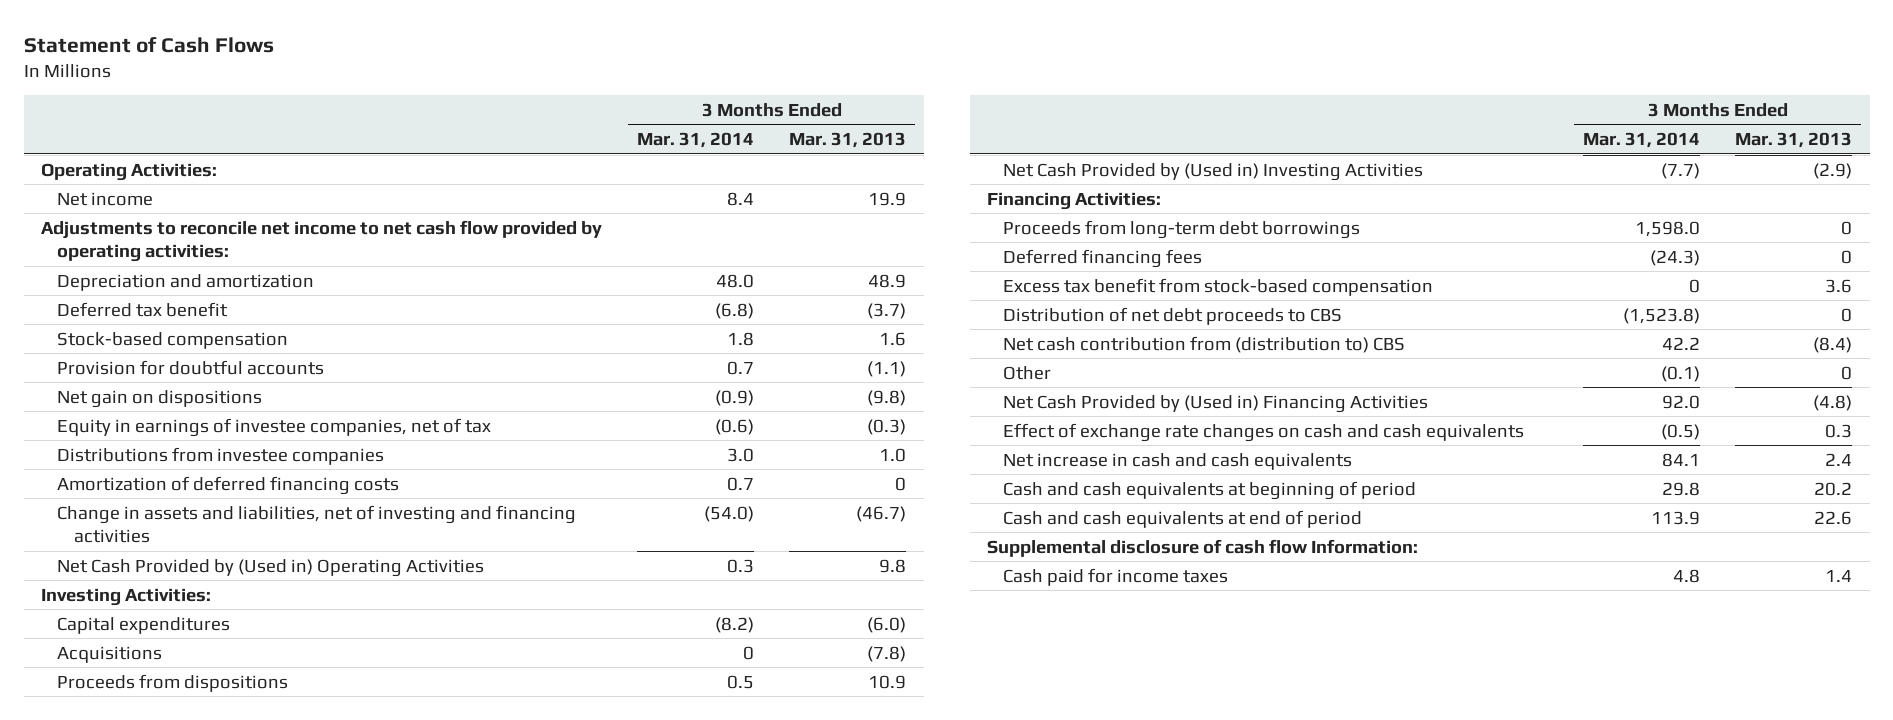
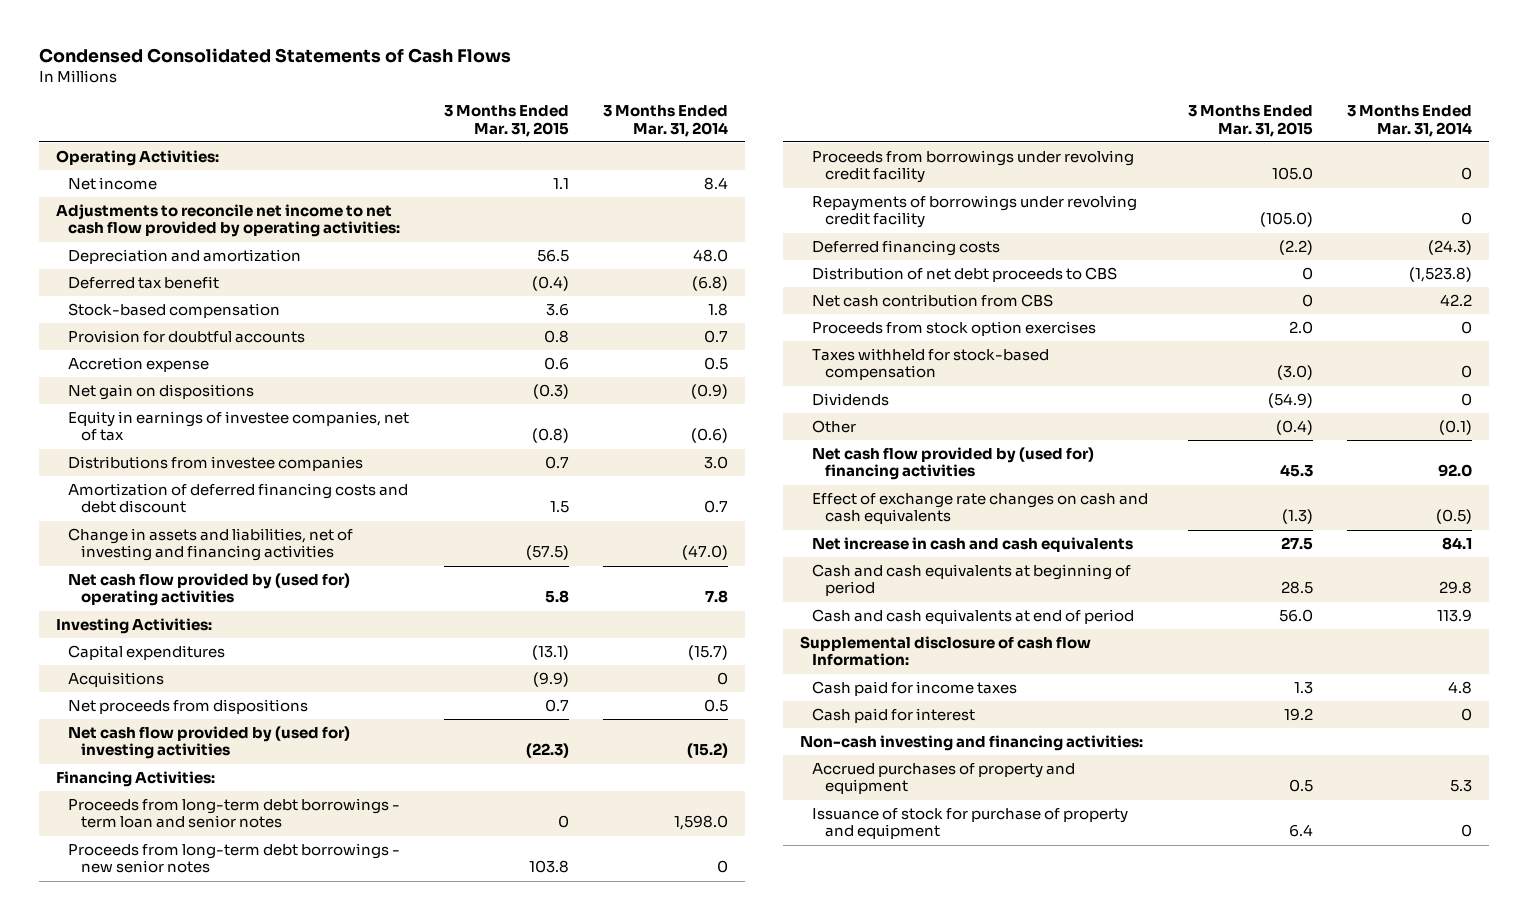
- Statement of Cash Flows
+ Condensed Consolidated Statements of Cash Flows
- | 3 Months Ended Mar. 31, 2014 | 3 Months Ended Mar. 31, 2013
+ | 3 Months Ended Mar. 31, 2015 | 3 Months Ended Mar. 31, 2014
+ Accretion expense | 0.6 | 0.5
- Amortization of deferred financing costs | 0.7 | 0
- Change in assets and liabilities, net of investing and financing activities | (54.0) | (46.7)
- Net Cash Provided by (Used in) Operating Activities | 0.3 | 9.8
+ Amortization of deferred financing costs and debt discount | 1.5 | 0.7
+ Change in assets and liabilities, net of investing and financing activities | (57.5) | (47.0)
+ Net cash flow provided by (used for) operating activities | 5.8 | 7.8
- Capital expenditures | (8.2) | (6.0)
+ Capital expenditures | (13.1) | (15.7)
- Proceeds from dispositions | 0.5 | 10.9
- Net Cash Provided by (Used in) Investing Activities | (7.7) | (2.9)
+ Net proceeds from dispositions | 0.7 | 0.5
+ Net cash flow provided by (used for) investing activities | (22.3) | (15.2)
- Proceeds from long-term debt borrowings | 1,598.0 | 0
- Deferred financing fees | (24.3) | 0
- Excess tax benefit from stock-based compensation | 0 | 3.6
+ Proceeds from long-term debt borrowings - term loan and senior notes | 0 | 1,598.0
+ Proceeds from long-term debt borrowings - new senior notes | 103.8 | 0
+ Proceeds from borrowings under revolving credit facility | 105.0 | 0
+ Repayments of borrowings under revolving credit facility | (105.0) | 0
+ Deferred financing costs | (2.2) | (24.3)
- Net cash contribution from (distribution to) CBS | 42.2 | (8.4)
+ Net cash contribution from CBS | 0 | 42.2
+ Proceeds from stock option exercises | 2.0 | 0
+ Taxes withheld for stock-based compensation | (3.0) | 0
+ Dividends | (54.9) | 0
- Net Cash Provided by (Used in) Financing Activities | 92.0 | (4.8)
+ Net cash flow provided by (used for) financing activities | 45.3 | 92.0
+ Cash paid for interest | 19.2 | 0
+ Non-cash investing and financing activities:
+ Accrued purchases of property and equipment | 0.5 | 5.3
+ Issuance of stock for purchase of property and equipment | 6.4 | 0

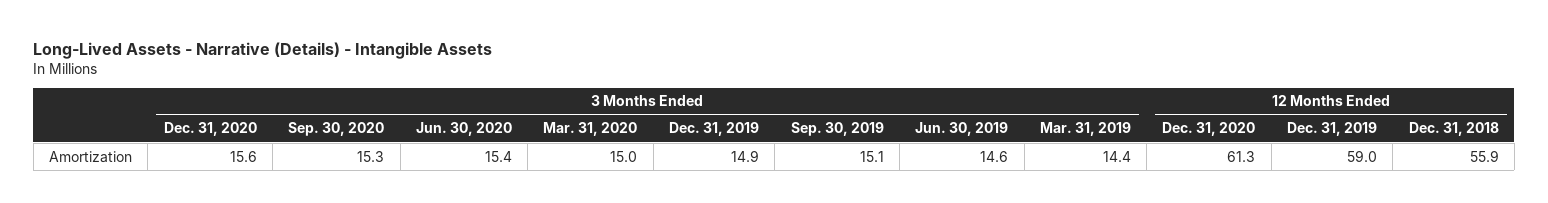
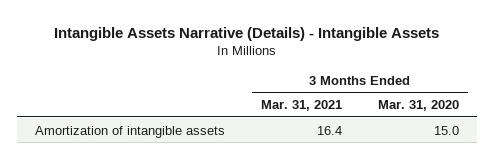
- Long-Lived Assets - Narrative (Details) - Intangible Assets
+ Intangible Assets Narrative (Details) - Intangible Assets
- | 3 Months Ended Dec. 31, 2020 | 3 Months Ended Sep. 30, 2020 | 3 Months Ended Jun. 30, 2020 | 3 Months Ended Mar. 31, 2020 | 3 Months Ended Dec. 31, 2019 | 3 Months Ended Sep. 30, 2019 | 3 Months Ended Jun. 30, 2019 | 3 Months Ended Mar. 31, 2019 | 12 Months Ended Dec. 31, 2020 | 12 Months Ended Dec. 31, 2019 | 12 Months Ended Dec. 31, 2018
+ | 3 Months Ended Mar. 31, 2021 | 3 Months Ended Mar. 31, 2020
- Amortization | 15.6 | 15.3 | 15.4 | 15.0 | 14.9 | 15.1 | 14.6 | 14.4 | 61.3 | 59.0 | 55.9
+ Amortization of intangible assets | 16.4 | 15.0

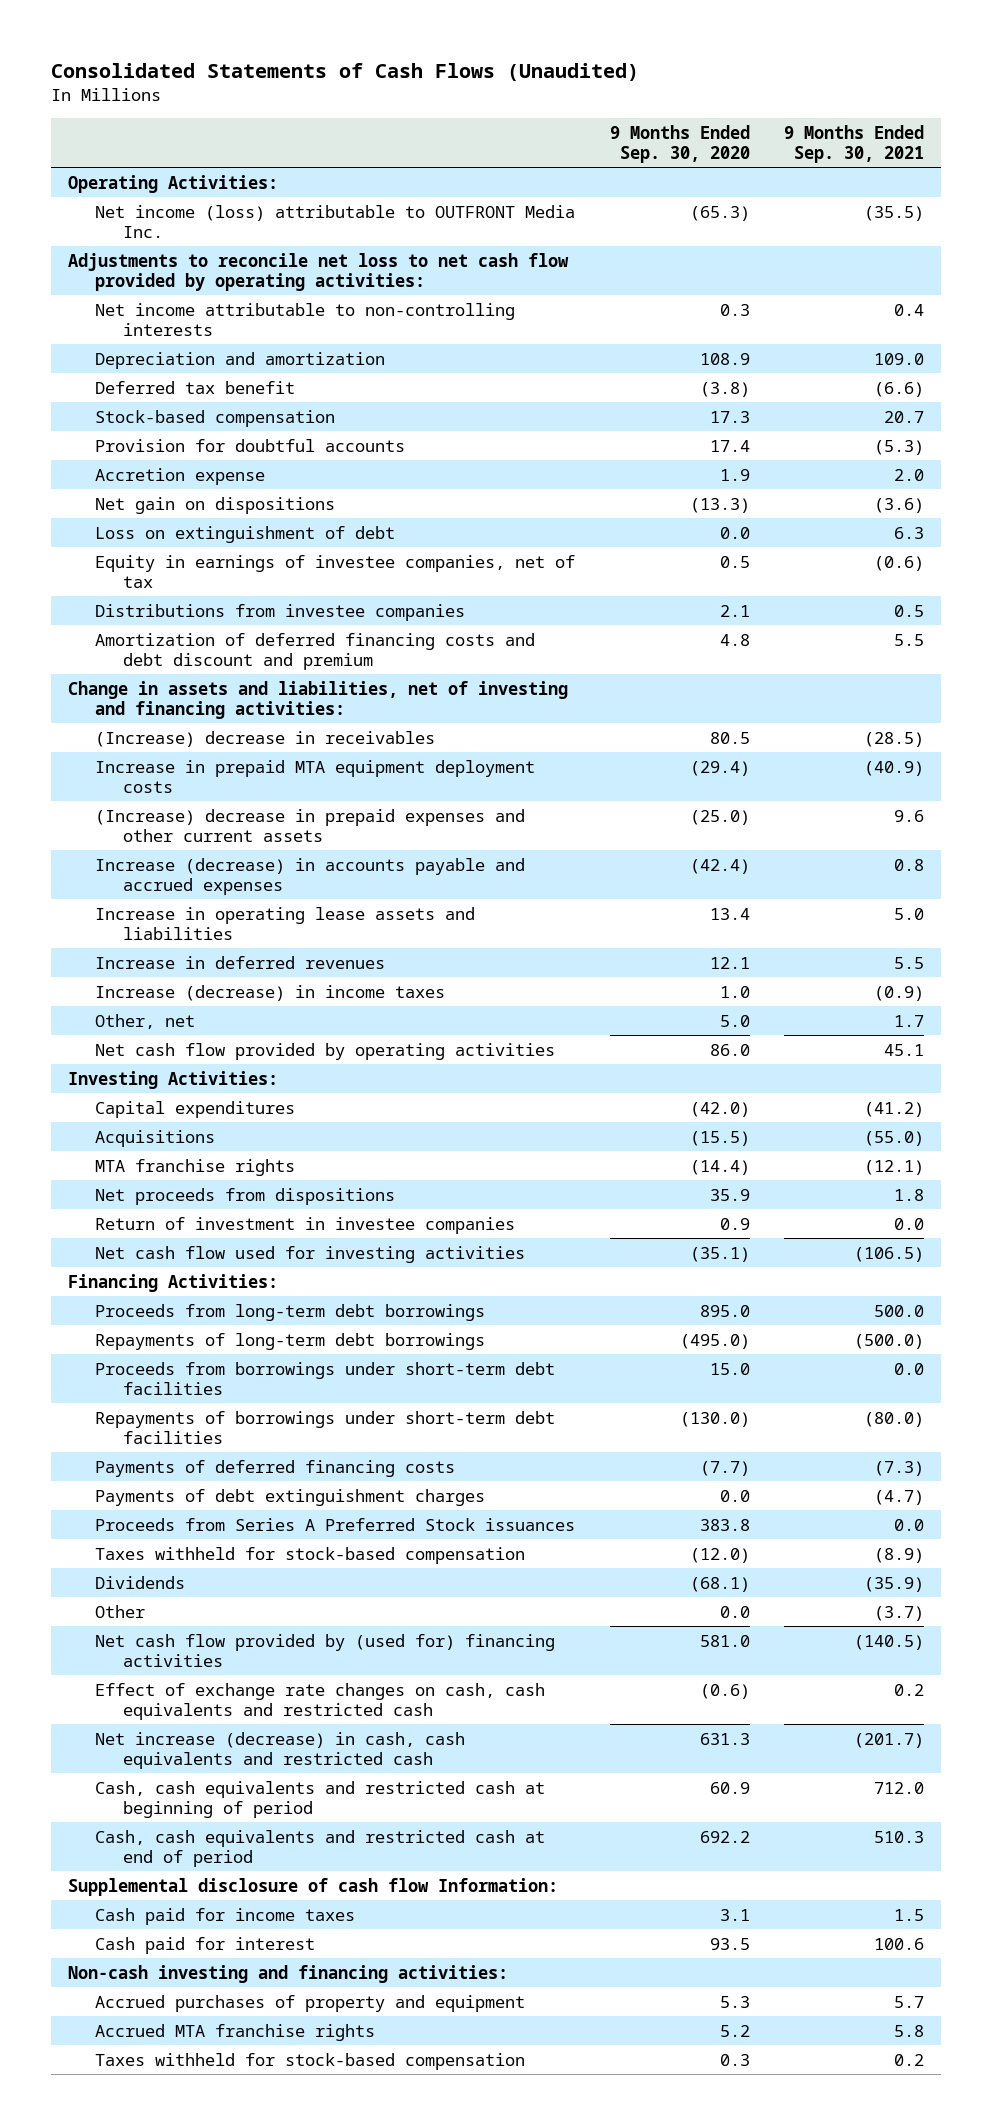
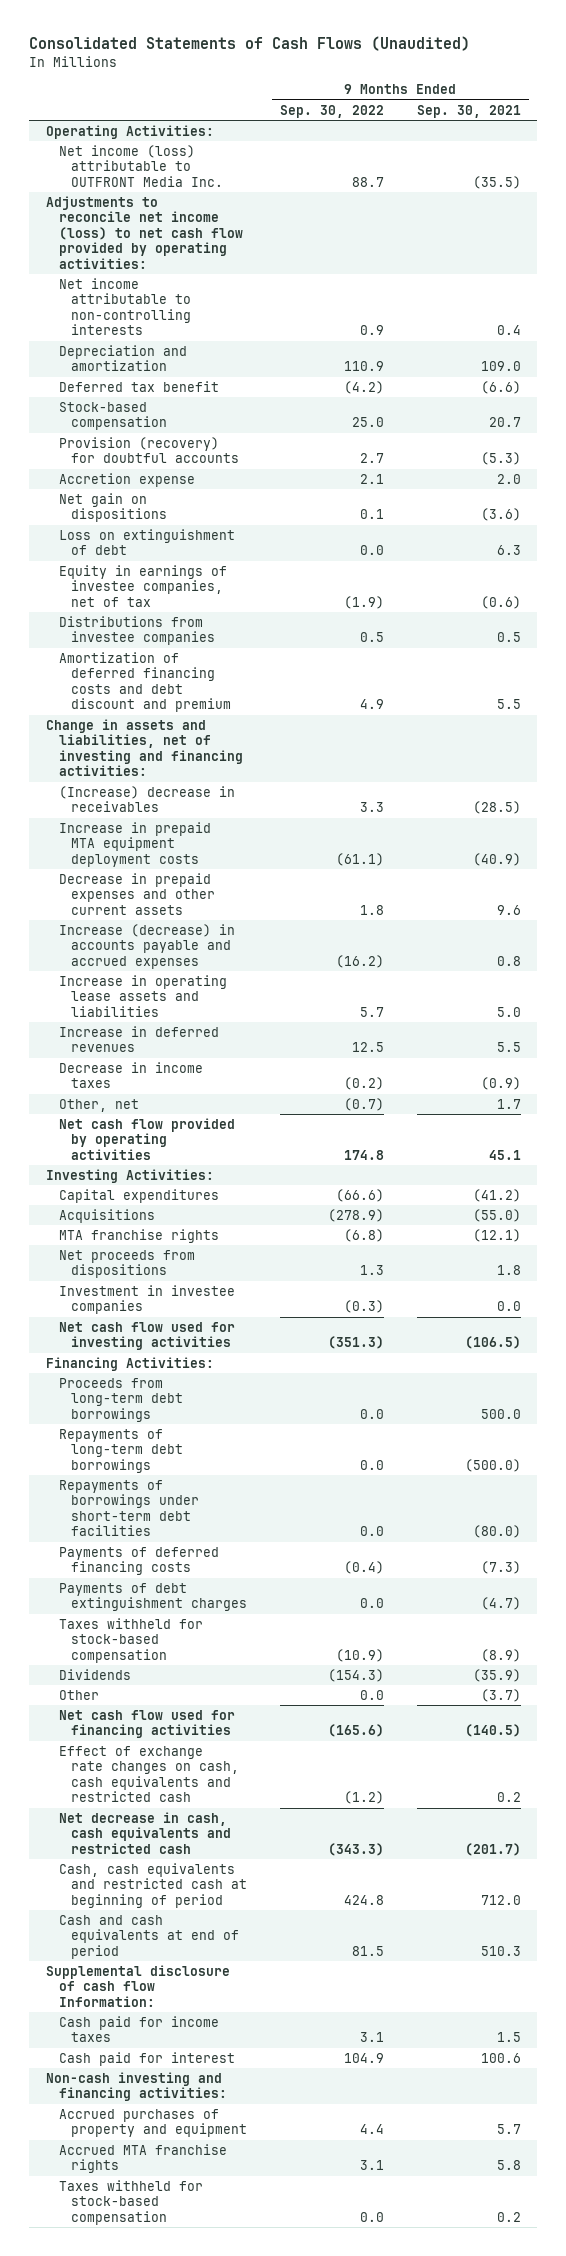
- | 9 Months Ended Sep. 30, 2020 | 9 Months Ended Sep. 30, 2021
+ | 9 Months Ended Sep. 30, 2022 | 9 Months Ended Sep. 30, 2021
- Adjustments to reconcile net loss to net cash flow provided by operating activities:
+ Adjustments to reconcile net income (loss) to net cash flow provided by operating activities:
- Provision for doubtful accounts | 17.4 | (5.3)
+ Provision (recovery) for doubtful accounts | 2.7 | (5.3)
- (Increase) decrease in prepaid expenses and other current assets | (25.0) | 9.6
+ Decrease in prepaid expenses and other current assets | 1.8 | 9.6
- Increase (decrease) in income taxes | 1.0 | (0.9)
+ Decrease in income taxes | (0.2) | (0.9)
- Return of investment in investee companies | 0.9 | 0.0
+ Investment in investee companies | (0.3) | 0.0
- Proceeds from borrowings under short-term debt facilities | 15.0 | 0.0
- Proceeds from Series A Preferred Stock issuances | 383.8 | 0.0
- Net cash flow provided by (used for) financing activities | 581.0 | (140.5)
+ Net cash flow used for financing activities | (165.6) | (140.5)
- Net increase (decrease) in cash, cash equivalents and restricted cash | 631.3 | (201.7)
+ Net decrease in cash, cash equivalents and restricted cash | (343.3) | (201.7)
- Cash, cash equivalents and restricted cash at end of period | 692.2 | 510.3
+ Cash and cash equivalents at end of period | 81.5 | 510.3

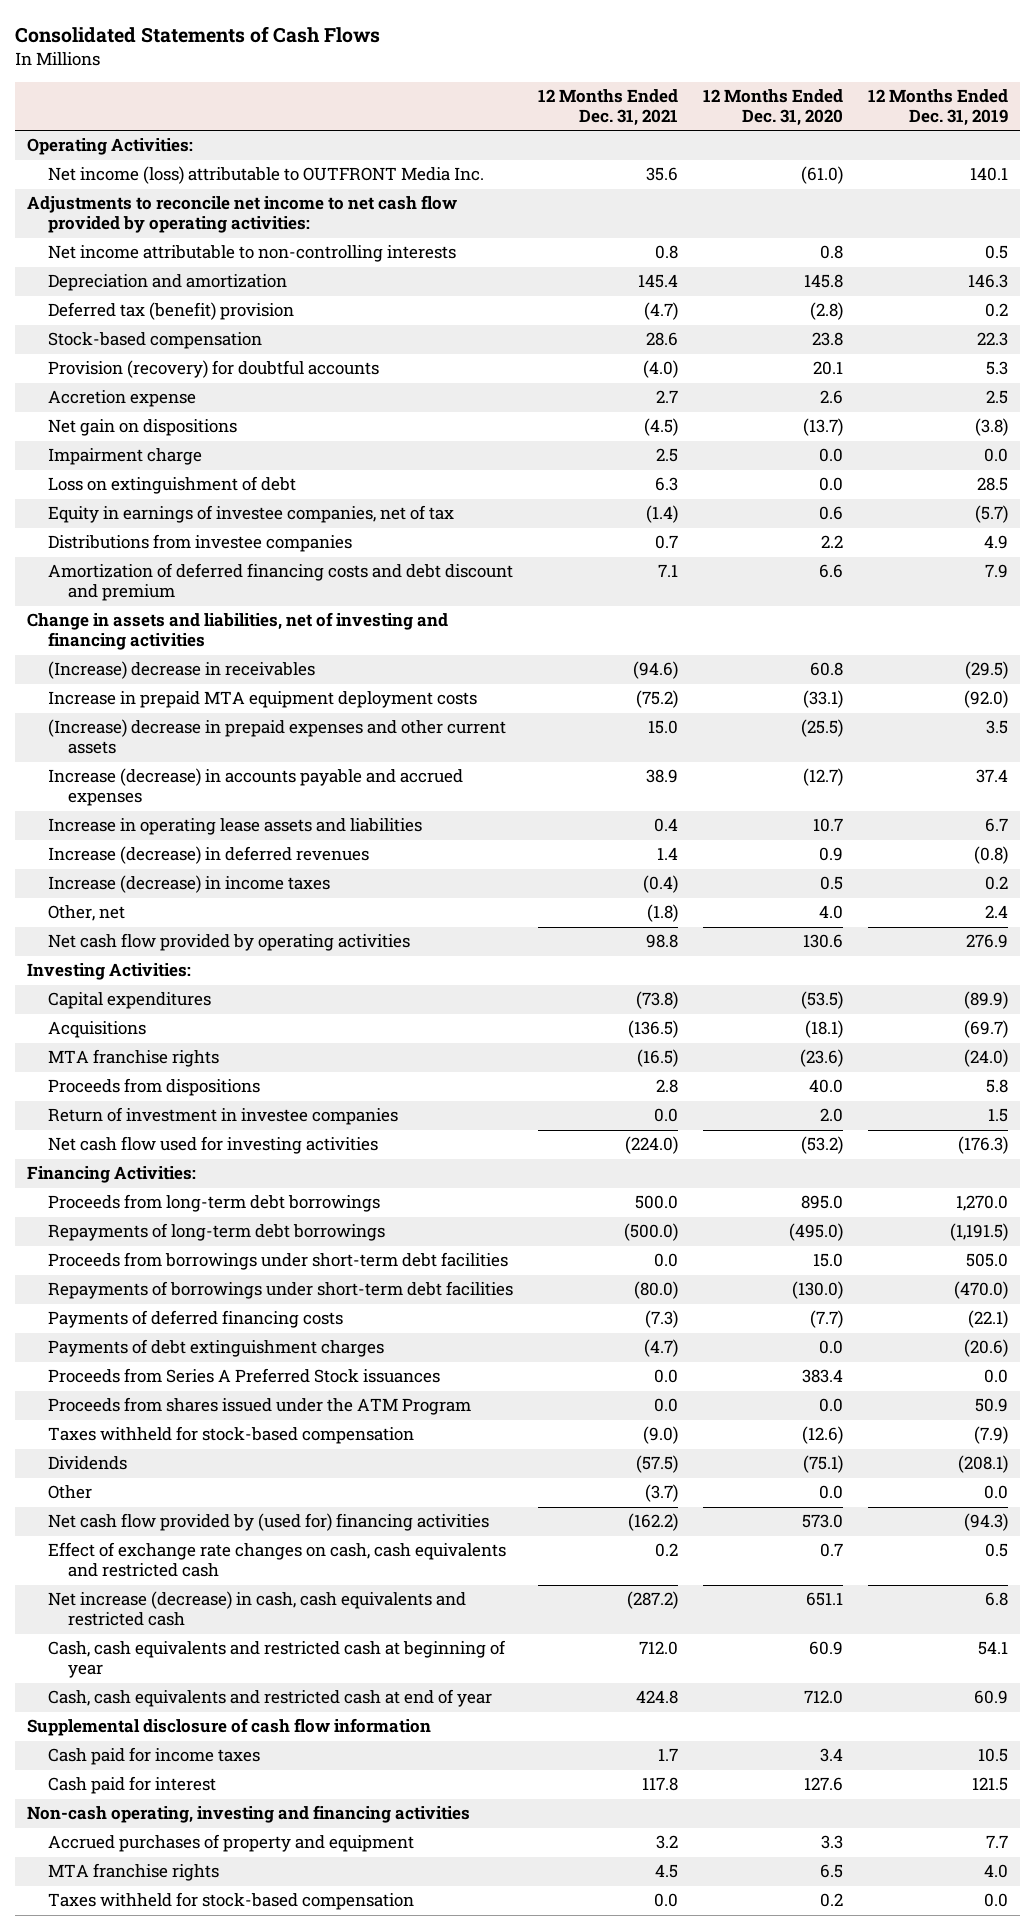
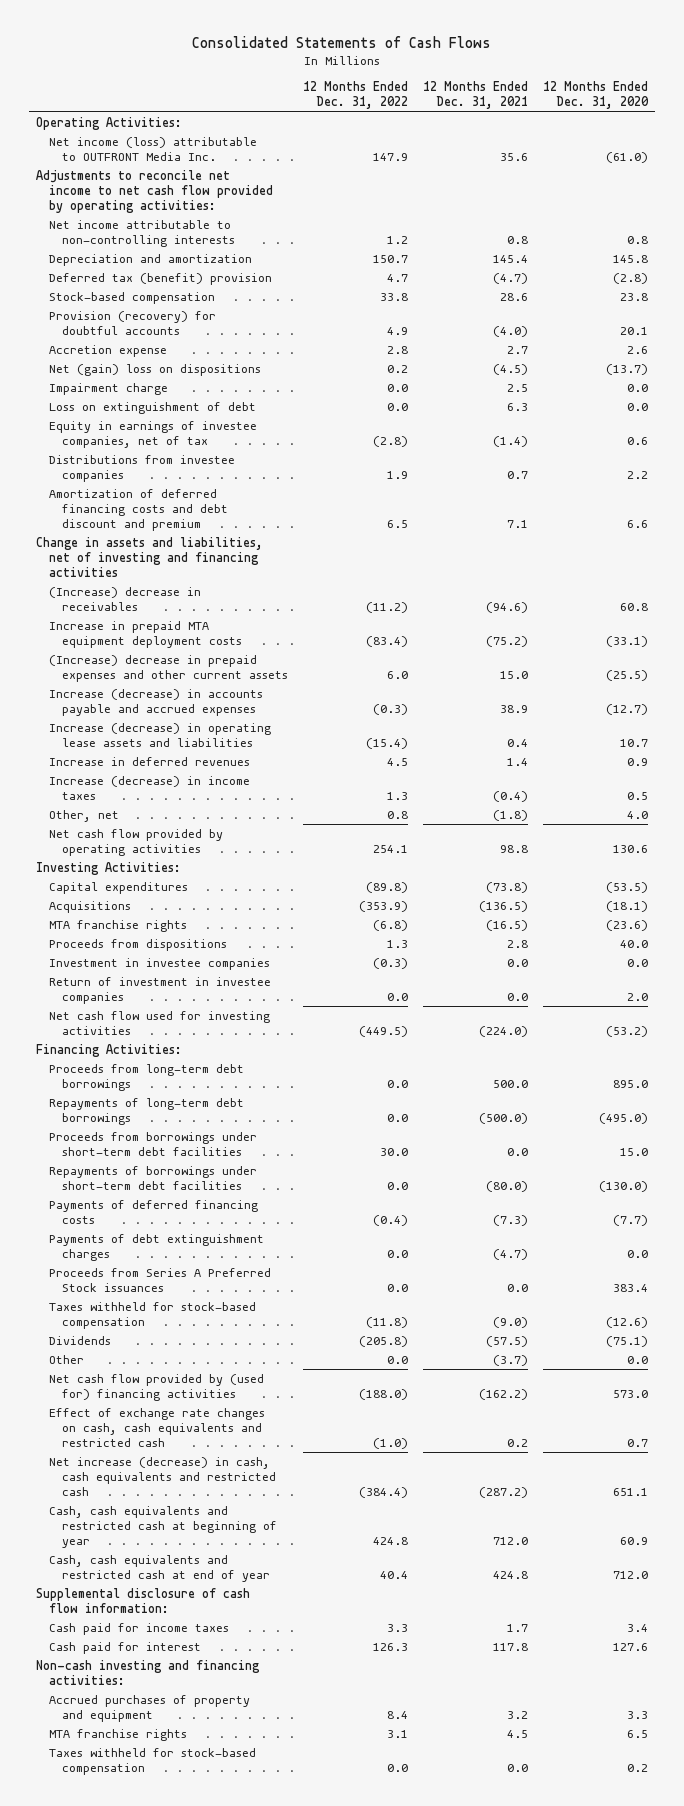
- | 12 Months Ended Dec. 31, 2021 | 12 Months Ended Dec. 31, 2020 | 12 Months Ended Dec. 31, 2019
+ | 12 Months Ended Dec. 31, 2022 | 12 Months Ended Dec. 31, 2021 | 12 Months Ended Dec. 31, 2020
- Net gain on dispositions | (4.5) | (13.7) | (3.8)
+ Net (gain) loss on dispositions | 0.2 | (4.5) | (13.7)
- Increase in operating lease assets and liabilities | 0.4 | 10.7 | 6.7
- Increase (decrease) in deferred revenues | 1.4 | 0.9 | (0.8)
+ Increase (decrease) in operating lease assets and liabilities | (15.4) | 0.4 | 10.7
+ Increase in deferred revenues | 4.5 | 1.4 | 0.9
+ Investment in investee companies | (0.3) | 0.0 | 0.0
- Proceeds from shares issued under the ATM Program | 0.0 | 0.0 | 50.9
- Supplemental disclosure of cash flow information
+ Supplemental disclosure of cash flow information:
- Non-cash operating, investing and financing activities
+ Non-cash investing and financing activities:

